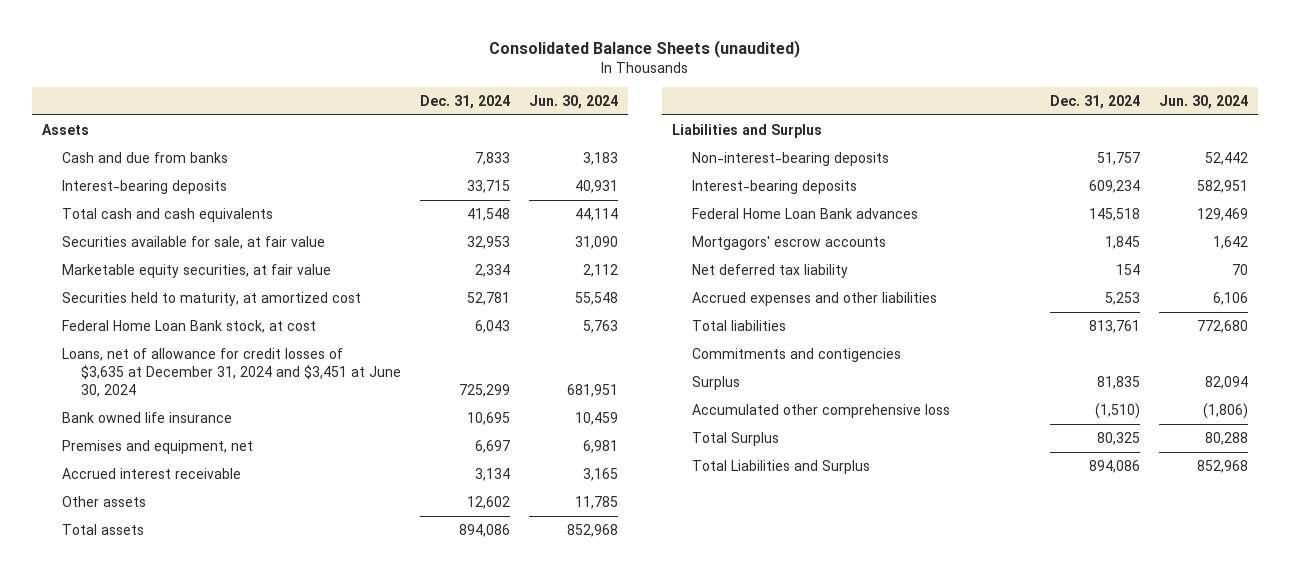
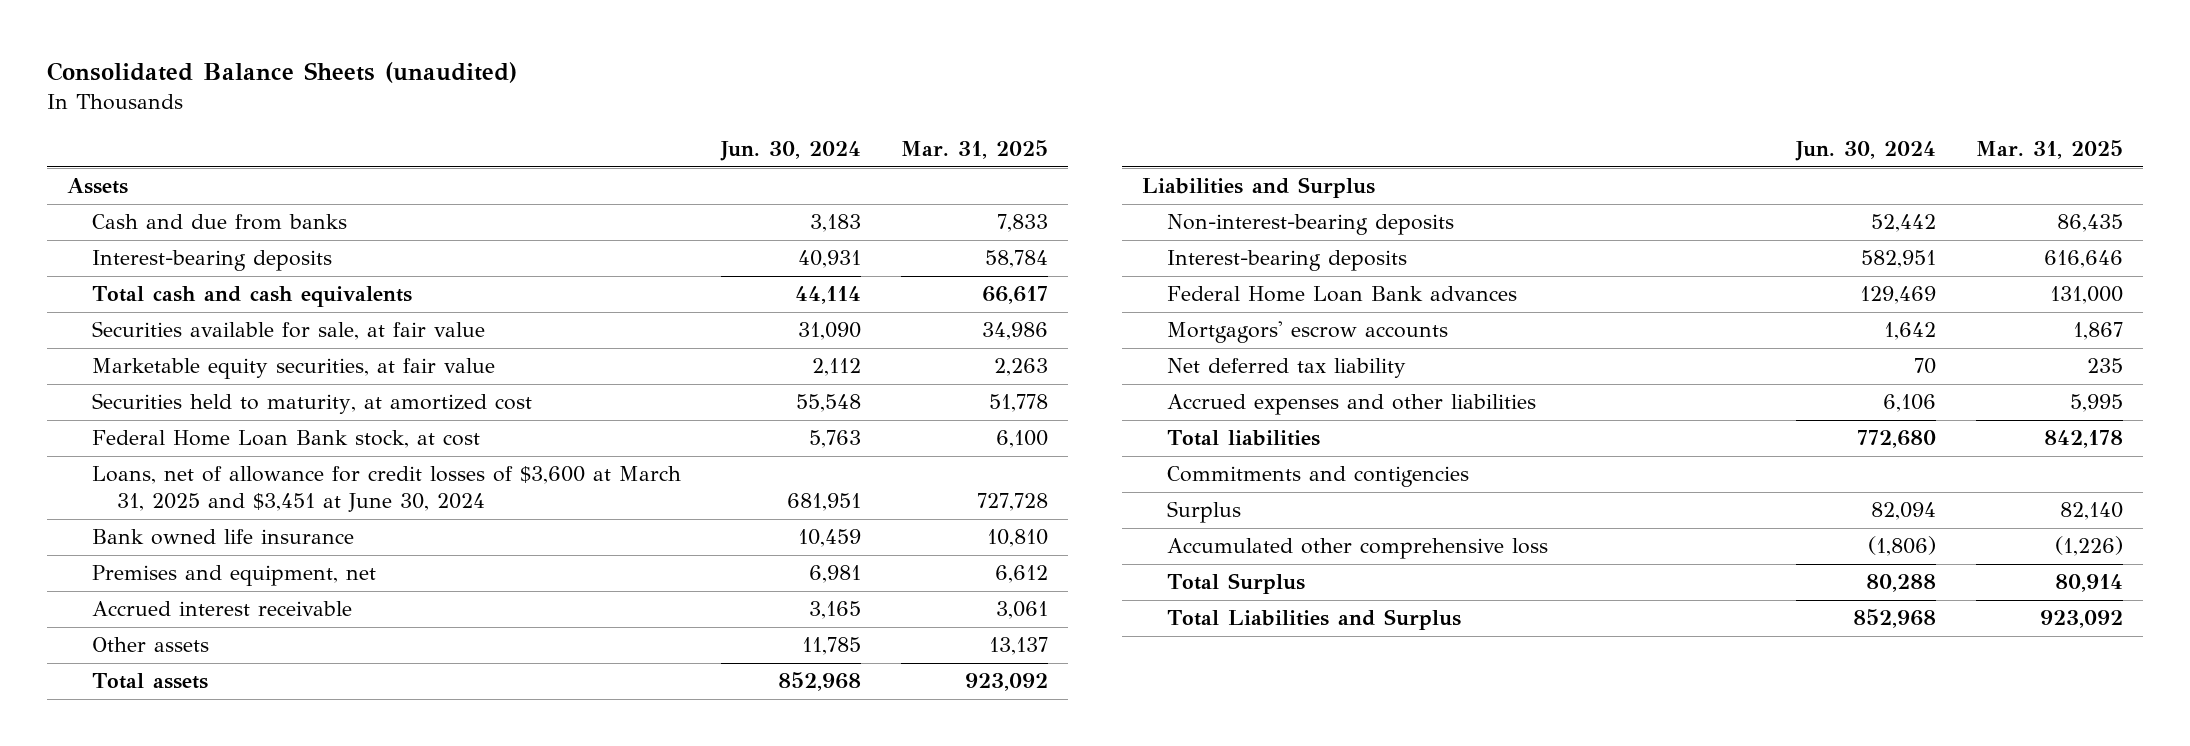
- | Dec. 31, 2024 | Jun. 30, 2024
+ | Jun. 30, 2024 | Mar. 31, 2025
- Loans, net of allowance for credit losses of $3,635 at December 31, 2024 and $3,451 at June 30, 2024 | 725,299 | 681,951
+ Loans, net of allowance for credit losses of $3,600 at March 31, 2025 and $3,451 at June 30, 2024 | 681,951 | 727,728

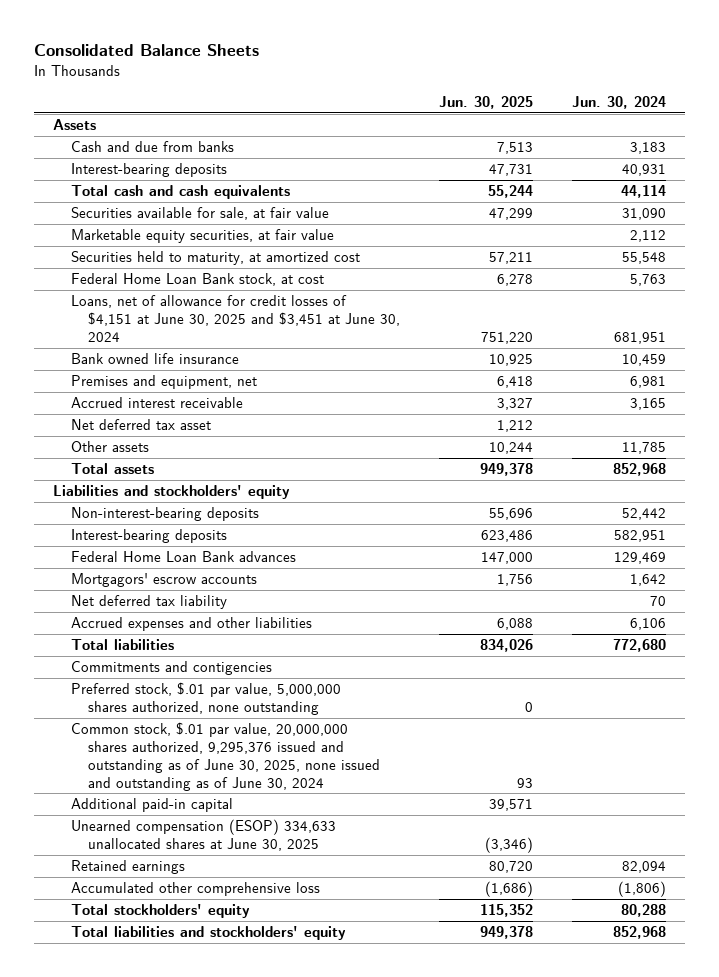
- Consolidated Balance Sheets (unaudited)
+ Consolidated Balance Sheets
- | Jun. 30, 2024 | Mar. 31, 2025
+ | Jun. 30, 2025 | Jun. 30, 2024
- Loans, net of allowance for credit losses of $3,600 at March 31, 2025 and $3,451 at June 30, 2024 | 681,951 | 727,728
+ Loans, net of allowance for credit losses of $4,151 at June 30, 2025 and $3,451 at June 30, 2024 | 751,220 | 681,951
+ Net deferred tax asset | 1,212 |
- Liabilities and Surplus
+ Liabilities and stockholders' equity
- Surplus | 82,094 | 82,140
+ Preferred stock, $.01 par value, 5,000,000 shares authorized, none outstanding | 0 |
+ Common stock, $.01 par value, 20,000,000 shares authorized, 9,295,376 issued and outstanding as of June 30, 2025, none issued and outstanding as of June 30, 2024 | 93 |
+ Additional paid-in capital | 39,571 |
+ Unearned compensation (ESOP) 334,633 unallocated shares at June 30, 2025 | (3,346) |
+ Retained earnings | 80,720 | 82,094
- Total Surplus | 80,288 | 80,914
- Total Liabilities and Surplus | 852,968 | 923,092
+ Total stockholders' equity | 115,352 | 80,288
+ Total liabilities and stockholders' equity | 949,378 | 852,968

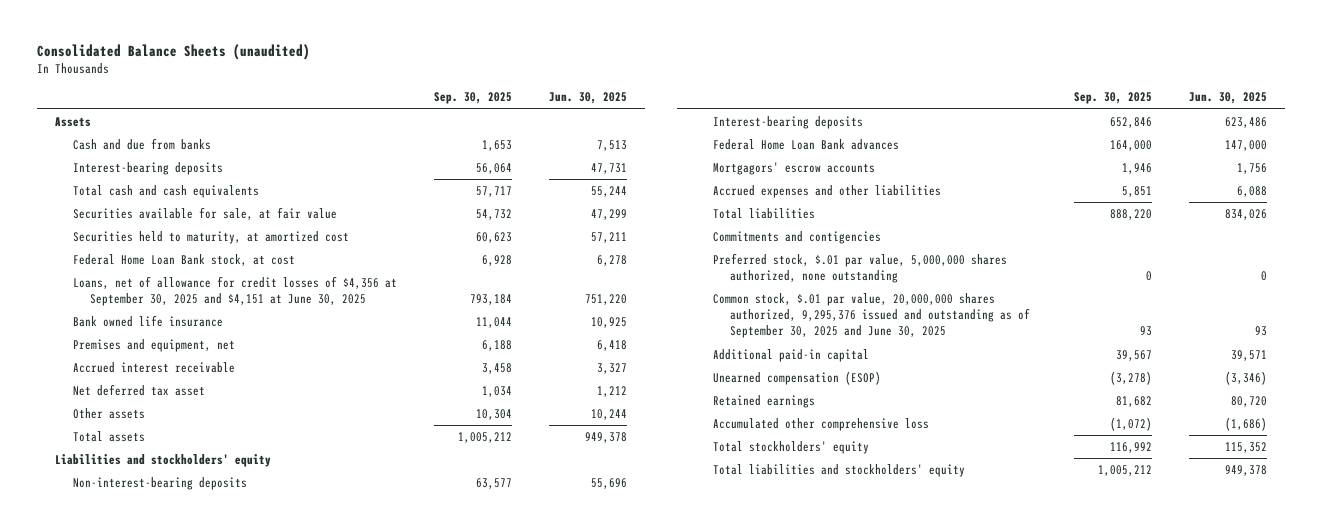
- Consolidated Balance Sheets
+ Consolidated Balance Sheets (unaudited)
- | Jun. 30, 2025 | Jun. 30, 2024
+ | Sep. 30, 2025 | Jun. 30, 2025
- Marketable equity securities, at fair value | | 2,112
- Loans, net of allowance for credit losses of $4,151 at June 30, 2025 and $3,451 at June 30, 2024 | 751,220 | 681,951
+ Loans, net of allowance for credit losses of $4,356 at September 30, 2025 and $4,151 at June 30, 2025 | 793,184 | 751,220
- Net deferred tax liability | | 70
- Common stock, $.01 par value, 20,000,000 shares authorized, 9,295,376 issued and outstanding as of June 30, 2025, none issued and outstanding as of June 30, 2024 | 93 |
+ Common stock, $.01 par value, 20,000,000 shares authorized, 9,295,376 issued and outstanding as of September 30, 2025 and June 30, 2025 | 93 | 93
- Unearned compensation (ESOP) 334,633 unallocated shares at June 30, 2025 | (3,346) |
+ Unearned compensation (ESOP) | (3,278) | (3,346)

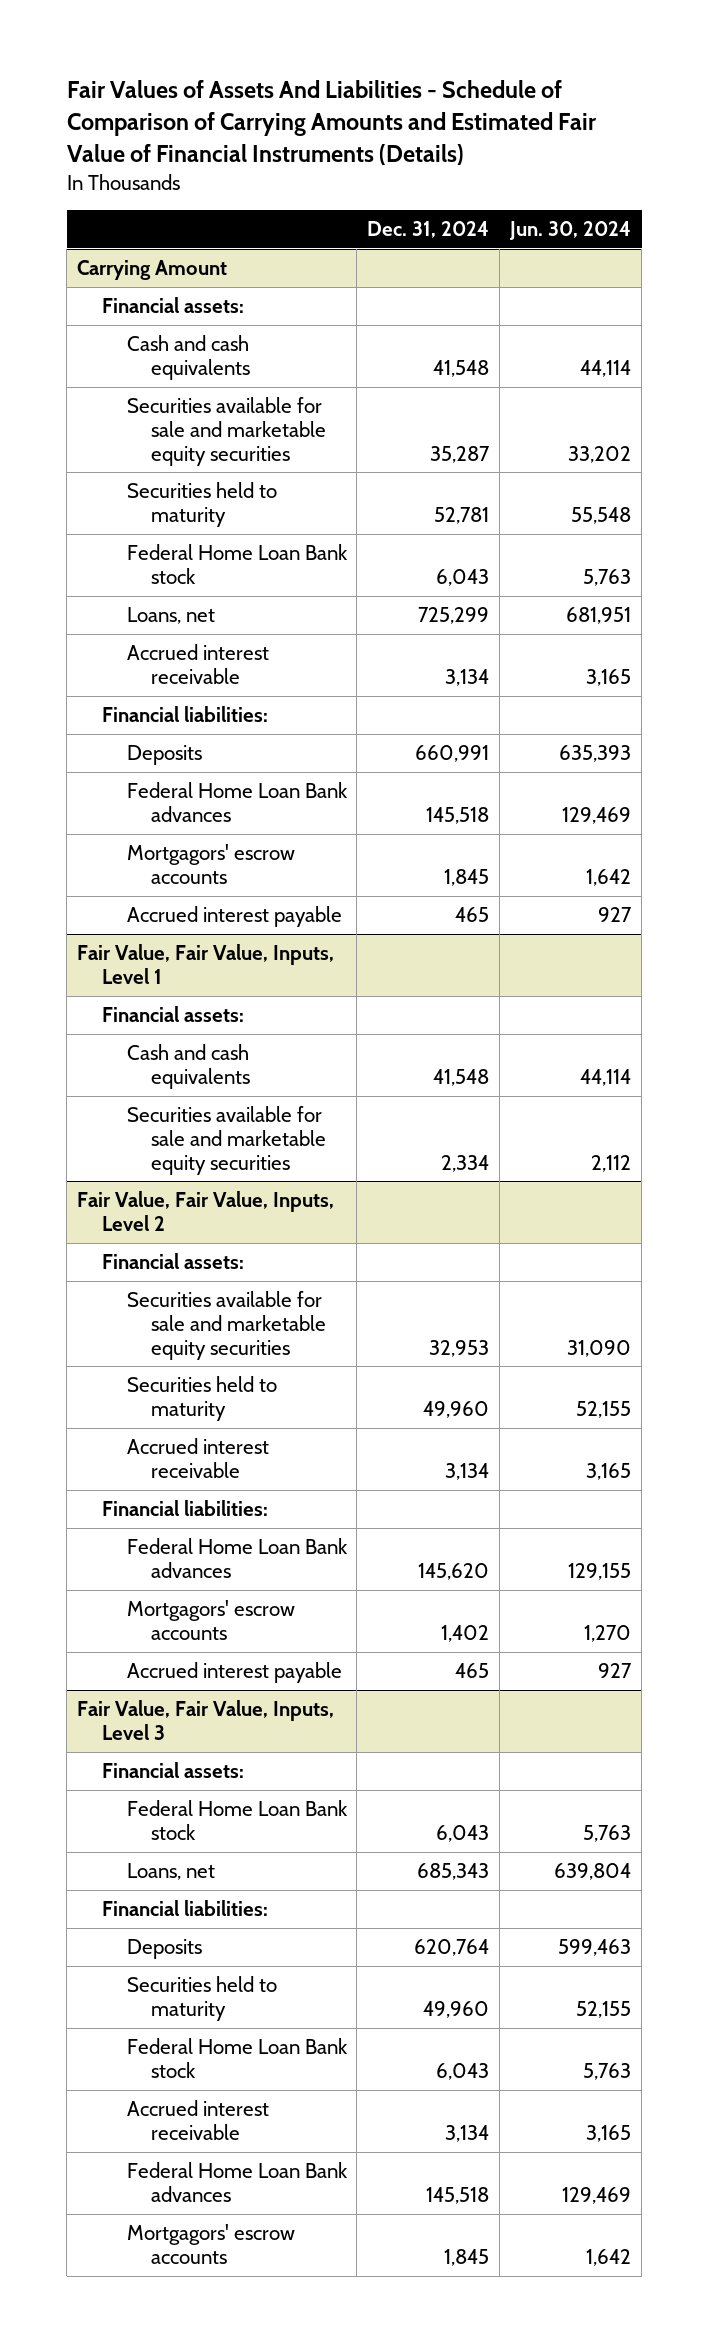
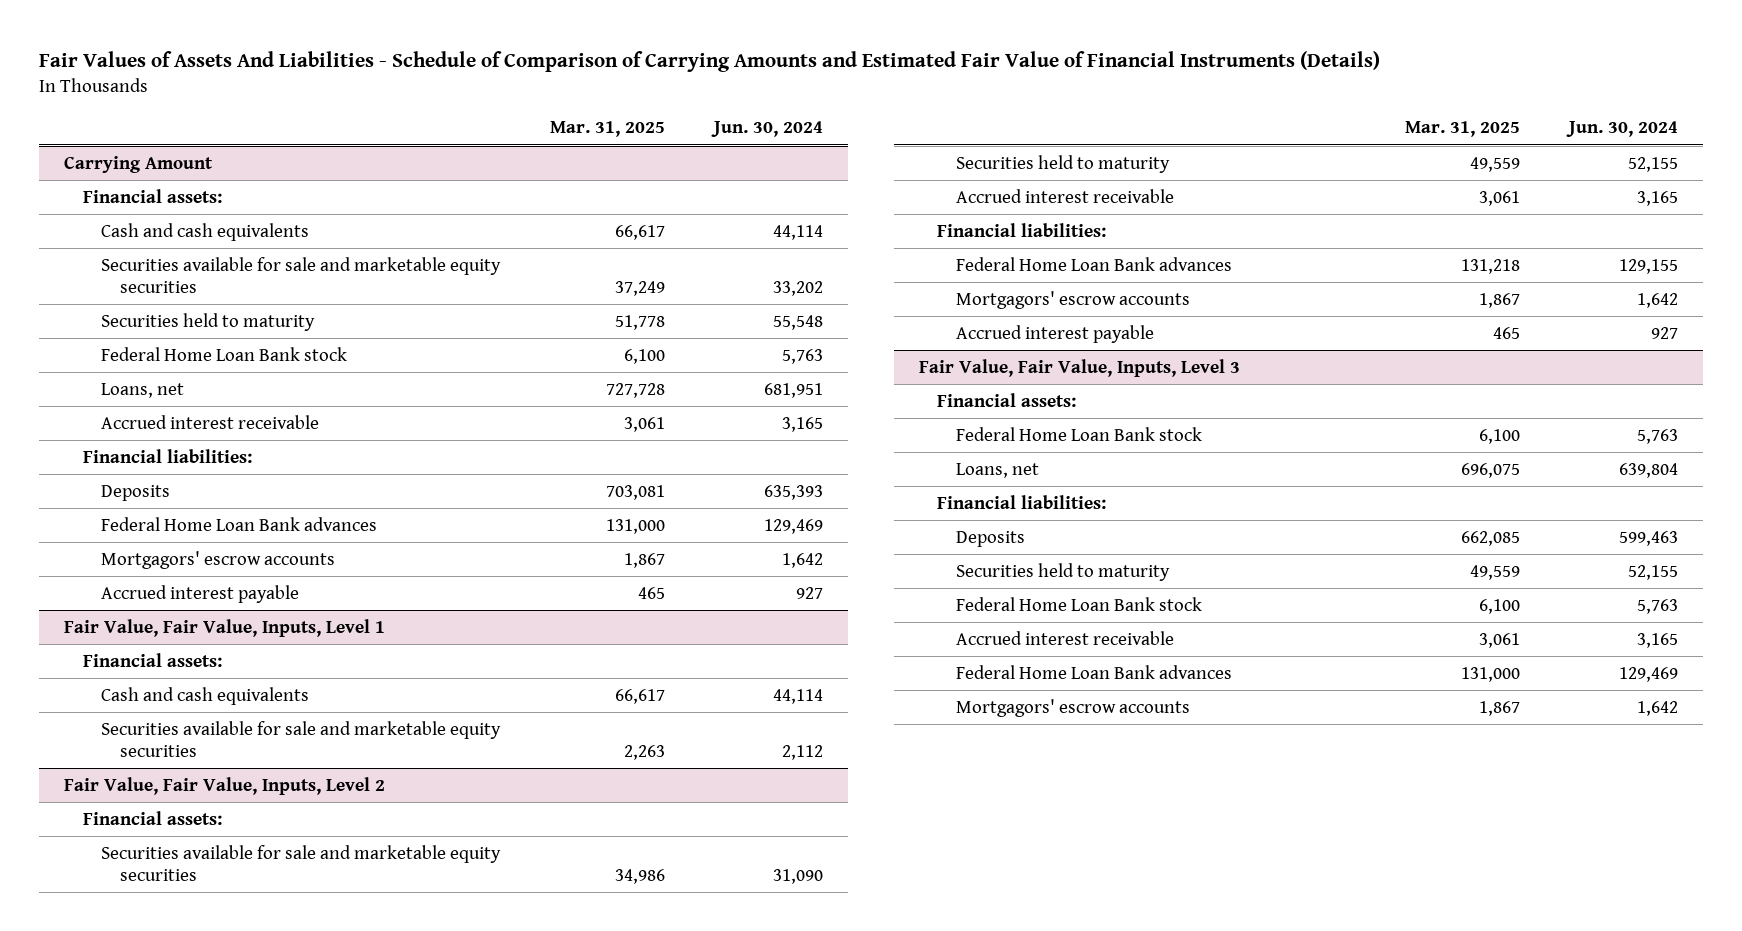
- | Dec. 31, 2024 | Jun. 30, 2024
+ | Mar. 31, 2025 | Jun. 30, 2024
@ Fair Value, Fair Value, Inputs, Level 2
- Mortgagors' escrow accounts | 1,402 | 1,270
+ Mortgagors' escrow accounts | 1,867 | 1,642

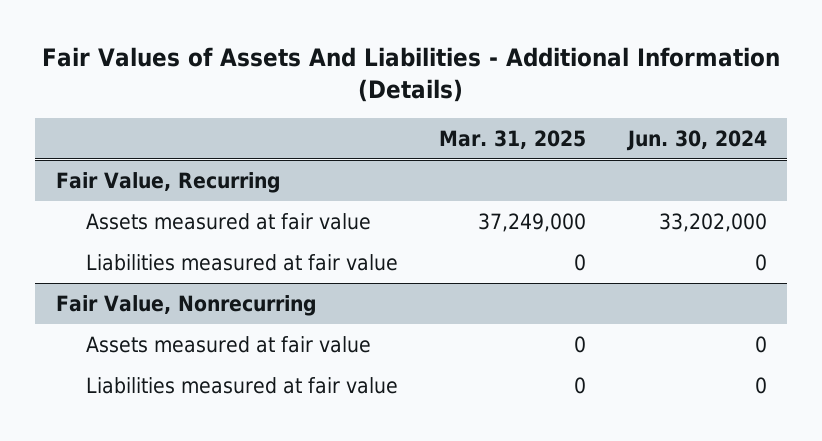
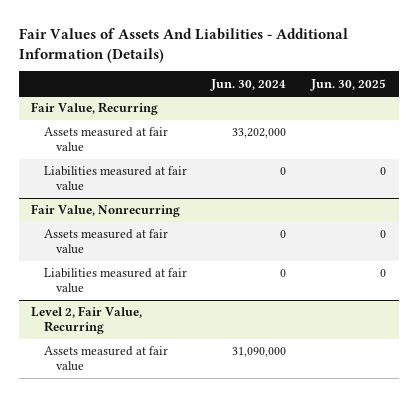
- | Mar. 31, 2025 | Jun. 30, 2024
+ | Jun. 30, 2024 | Jun. 30, 2025
+ Level 2, Fair Value, Recurring
+ Assets measured at fair value | 31,090,000 |

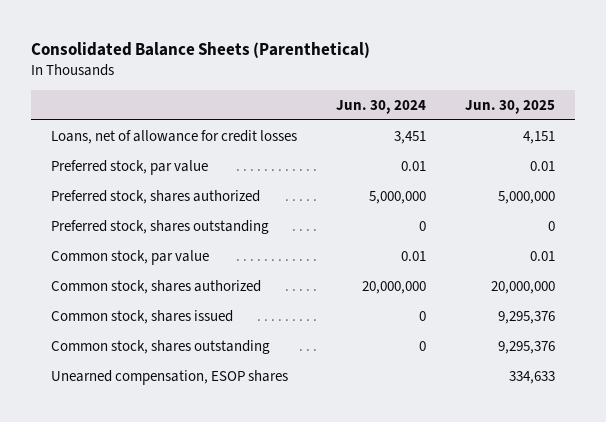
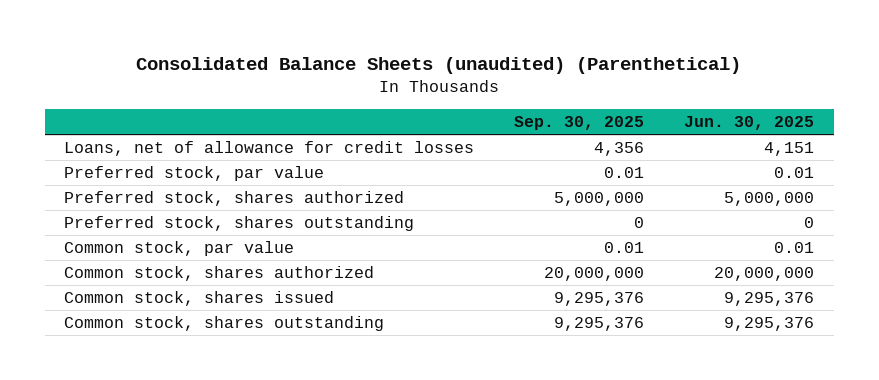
- Consolidated Balance Sheets (Parenthetical)
+ Consolidated Balance Sheets (unaudited) (Parenthetical)
- | Jun. 30, 2024 | Jun. 30, 2025
+ | Sep. 30, 2025 | Jun. 30, 2025
- Unearned compensation, ESOP shares | | 334,633

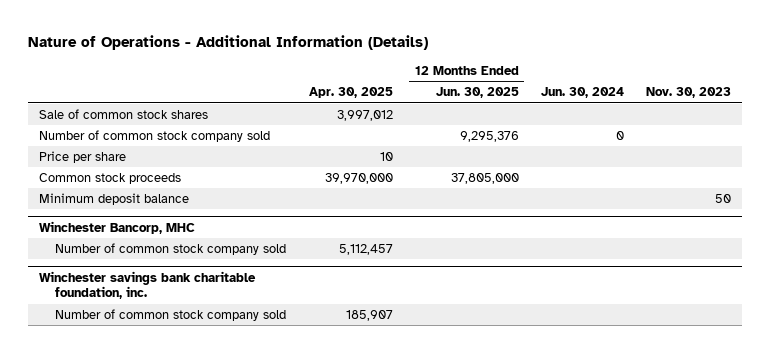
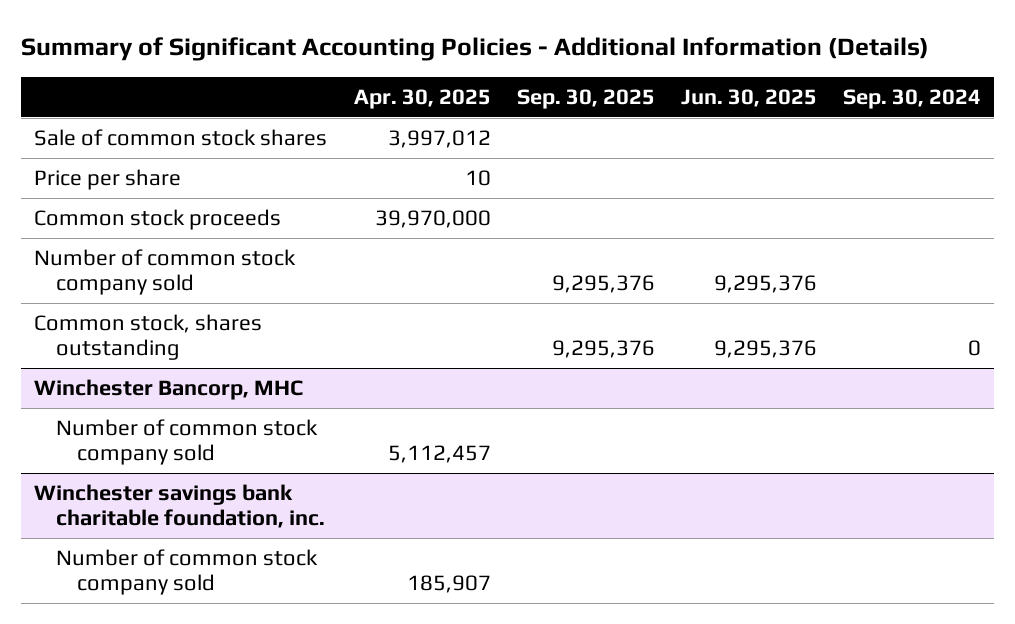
- Nature of Operations - Additional Information (Details)
+ Summary of Significant Accounting Policies - Additional Information (Details)
- | Apr. 30, 2025 | 12 Months Ended Jun. 30, 2025 | Jun. 30, 2024 | Nov. 30, 2023
+ | Apr. 30, 2025 | Sep. 30, 2025 | Jun. 30, 2025 | Sep. 30, 2024
- Minimum deposit balance | | | | 50
moved down: Number of common stock company sold | | 9,295,376 | 9,295,376 |
+ Common stock, shares outstanding | | 9,295,376 | 9,295,376 | 0

